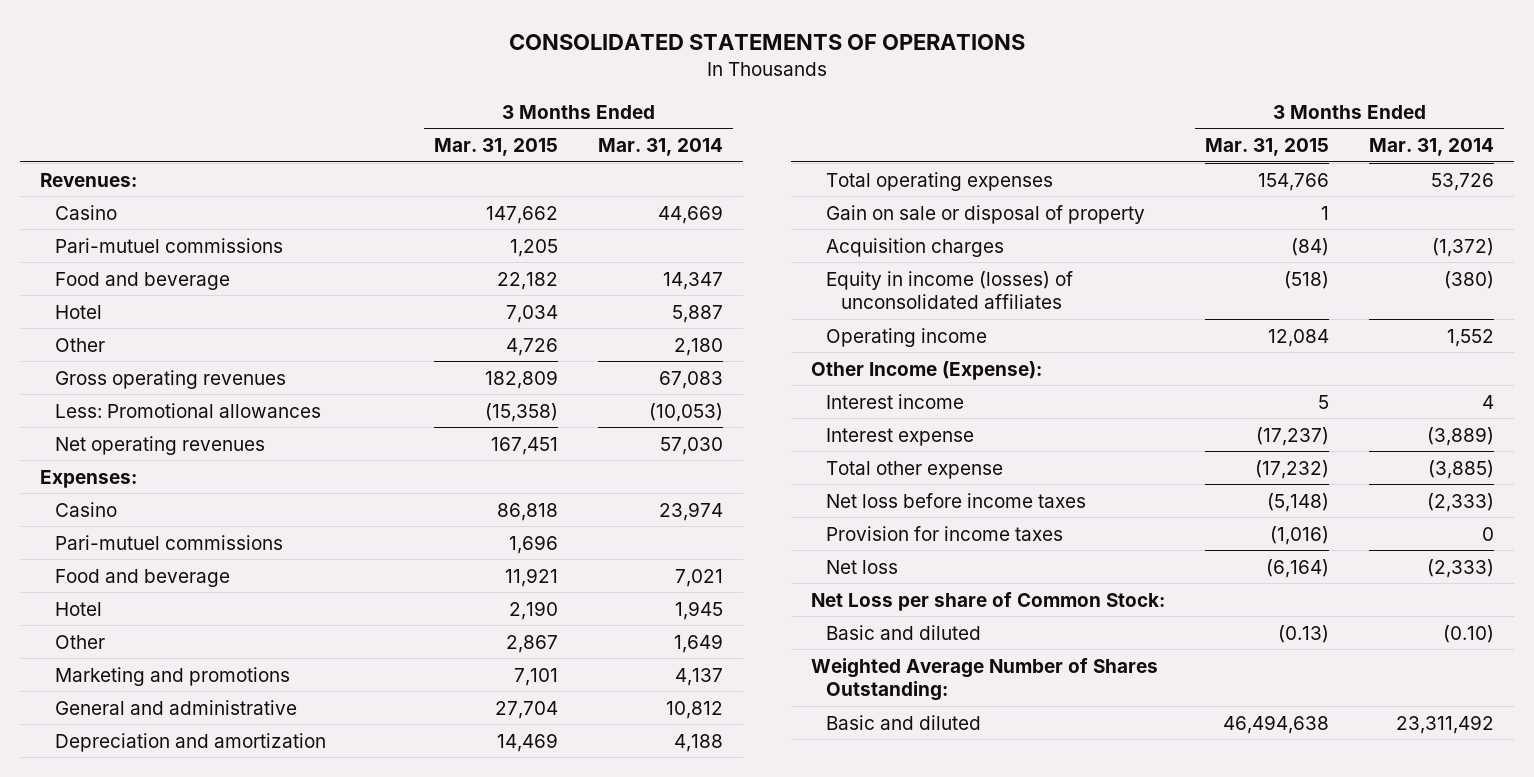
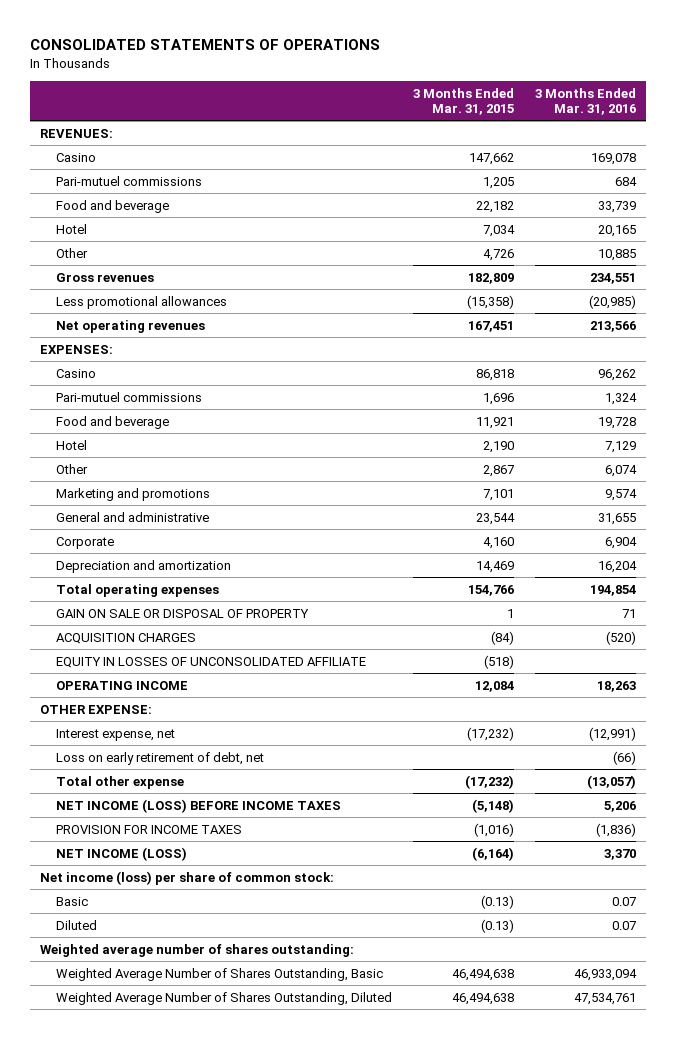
- | 3 Months Ended Mar. 31, 2015 | 3 Months Ended Mar. 31, 2014
+ | 3 Months Ended Mar. 31, 2015 | 3 Months Ended Mar. 31, 2016
- Revenues:
+ REVENUES:
- Gross operating revenues | 182,809 | 67,083
- Less: Promotional allowances | (15,358) | (10,053)
+ Gross revenues | 182,809 | 234,551
+ Less promotional allowances | (15,358) | (20,985)
- Expenses:
+ EXPENSES:
- General and administrative | 27,704 | 10,812
+ General and administrative | 23,544 | 31,655
+ Corporate | 4,160 | 6,904
- Gain on sale or disposal of property | 1 |
- Acquisition charges | (84) | (1,372)
- Equity in income (losses) of unconsolidated affiliates | (518) | (380)
- Operating income | 12,084 | 1,552
- Other Income (Expense):
- Interest income | 5 | 4
- Interest expense | (17,237) | (3,889)
+ GAIN ON SALE OR DISPOSAL OF PROPERTY | 1 | 71
+ ACQUISITION CHARGES | (84) | (520)
+ EQUITY IN LOSSES OF UNCONSOLIDATED AFFILIATE | (518) |
+ OPERATING INCOME | 12,084 | 18,263
+ OTHER EXPENSE:
+ Interest expense, net | (17,232) | (12,991)
+ Loss on early retirement of debt, net | | (66)
- Net loss before income taxes | (5,148) | (2,333)
- Provision for income taxes | (1,016) | 0
- Net loss | (6,164) | (2,333)
- Net Loss per share of Common Stock:
- Basic and diluted | (0.13) | (0.10)
- Weighted Average Number of Shares Outstanding:
- Basic and diluted | 46,494,638 | 23,311,492
+ NET INCOME (LOSS) BEFORE INCOME TAXES | (5,148) | 5,206
+ PROVISION FOR INCOME TAXES | (1,016) | (1,836)
+ NET INCOME (LOSS) | (6,164) | 3,370
+ Net income (loss) per share of common stock:
+ Basic | (0.13) | 0.07
+ Diluted | (0.13) | 0.07
+ Weighted average number of shares outstanding:
+ Weighted Average Number of Shares Outstanding, Basic | 46,494,638 | 46,933,094
+ Weighted Average Number of Shares Outstanding, Diluted | 46,494,638 | 47,534,761

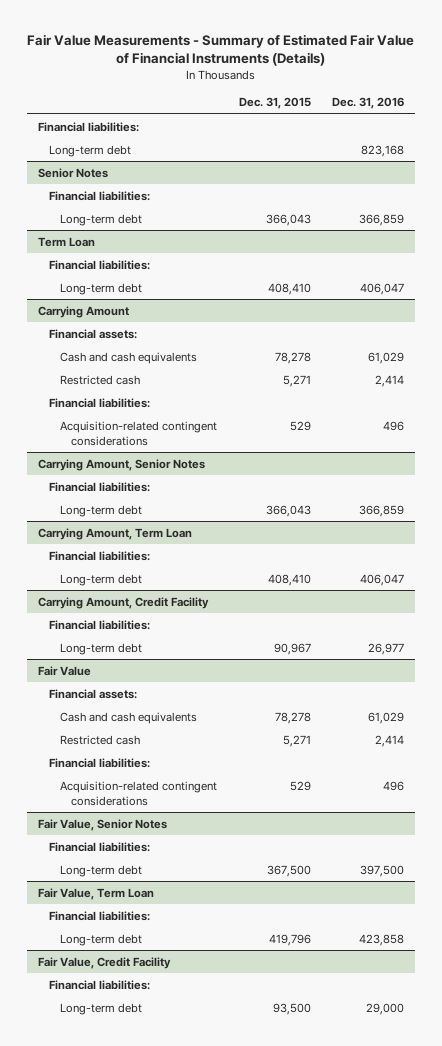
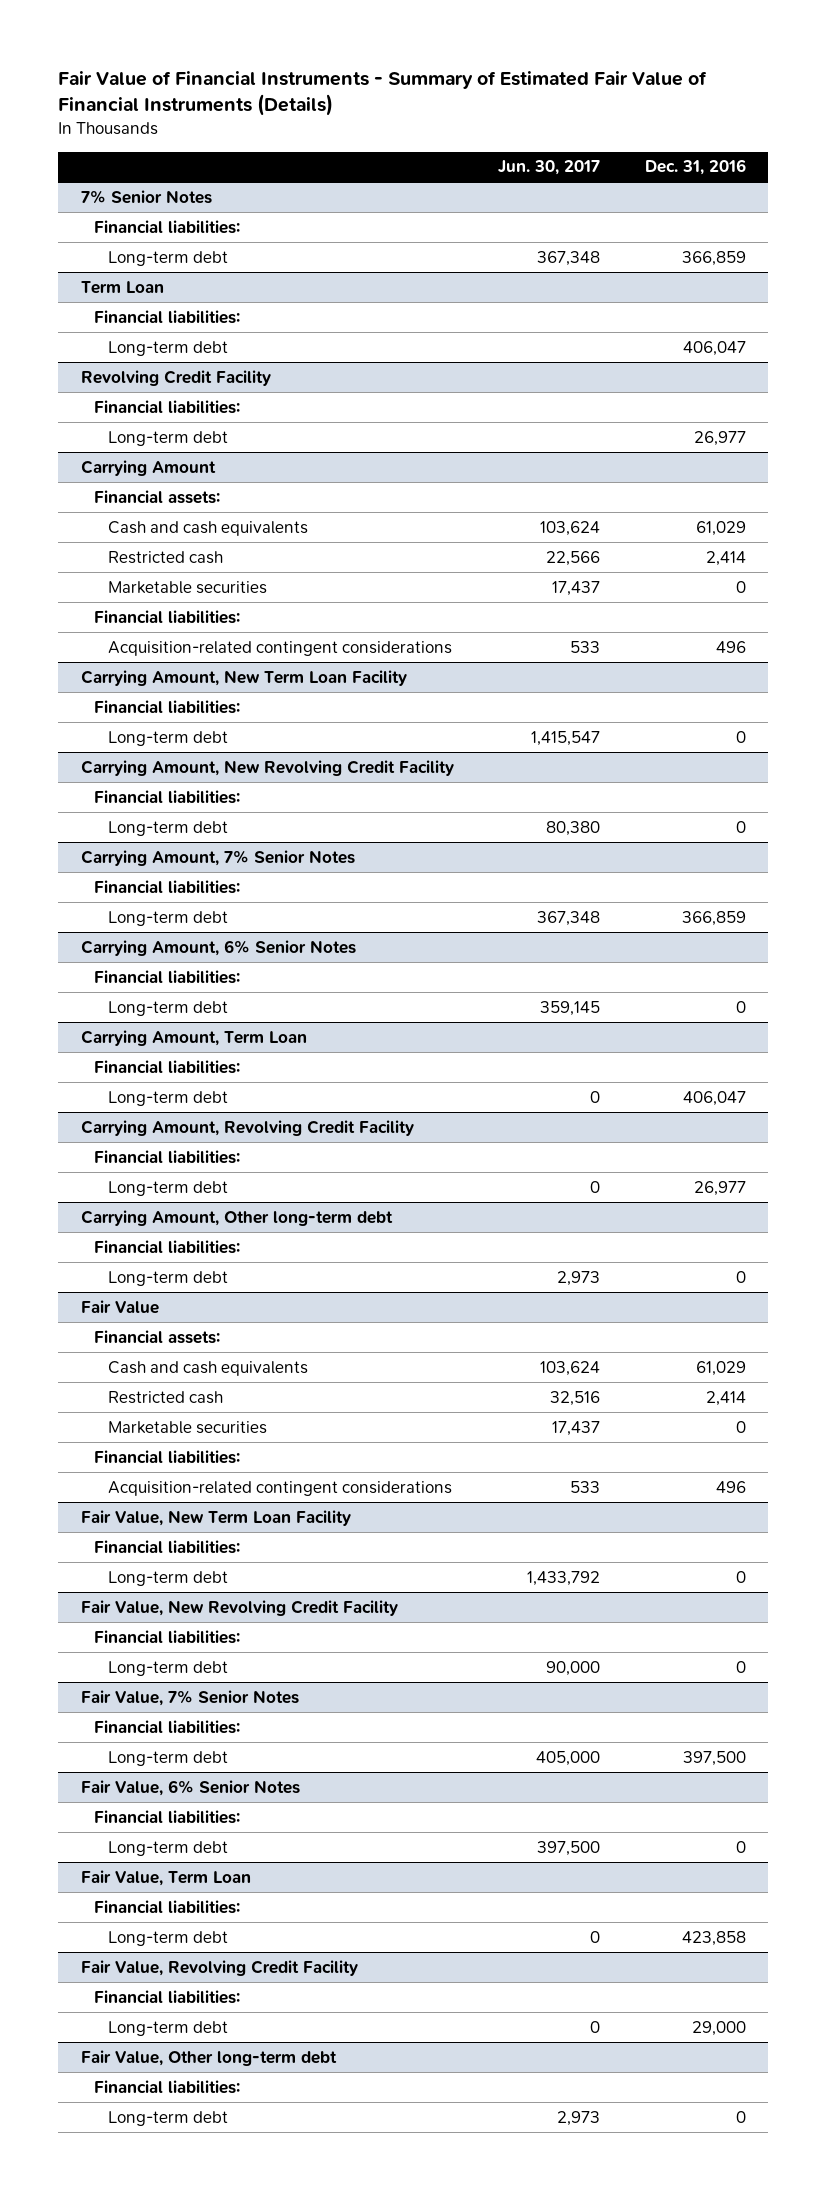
- Fair Value Measurements - Summary of Estimated Fair Value of Financial Instruments (Details)
+ Fair Value of Financial Instruments - Summary of Estimated Fair Value of Financial Instruments (Details)
- | Dec. 31, 2015 | Dec. 31, 2016
+ | Jun. 30, 2017 | Dec. 31, 2016
- Financial liabilities:
- Long-term debt | | 823,168
- Senior Notes
+ 7% Senior Notes
+ Revolving Credit Facility
+ Financial liabilities:
+ Long-term debt | | 26,977
@ Carrying Amount
+ Marketable securities | 17,437 | 0
- Carrying Amount, Senior Notes
+ Carrying Amount, New Term Loan Facility
+ Long-term debt | 1,415,547 | 0
+ Carrying Amount, New Revolving Credit Facility
+ Financial liabilities:
+ Long-term debt | 80,380 | 0
+ Carrying Amount, 7% Senior Notes
+ Financial liabilities:
+ Carrying Amount, 6% Senior Notes
+ Financial liabilities:
+ Long-term debt | 359,145 | 0
- Carrying Amount, Credit Facility
+ Carrying Amount, Revolving Credit Facility
+ Carrying Amount, Other long-term debt
+ Financial liabilities:
+ Long-term debt | 2,973 | 0
@ Fair Value
+ Marketable securities | 17,437 | 0
- Fair Value, Senior Notes
+ Fair Value, New Term Loan Facility
+ Long-term debt | 1,433,792 | 0
+ Fair Value, New Revolving Credit Facility
+ Financial liabilities:
+ Long-term debt | 90,000 | 0
+ Fair Value, 7% Senior Notes
+ Financial liabilities:
+ Fair Value, 6% Senior Notes
+ Financial liabilities:
+ Long-term debt | 397,500 | 0
- Fair Value, Credit Facility
+ Fair Value, Revolving Credit Facility
+ Fair Value, Other long-term debt
+ Financial liabilities:
+ Long-term debt | 2,973 | 0

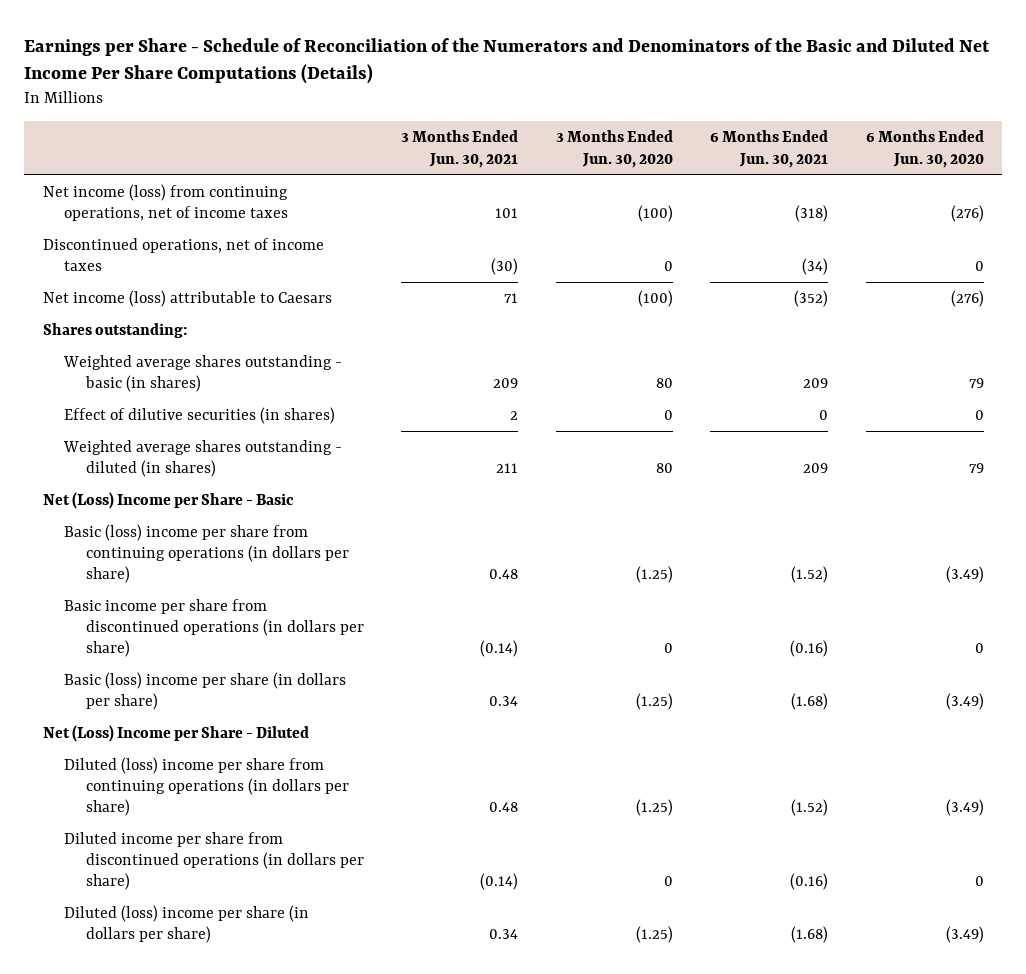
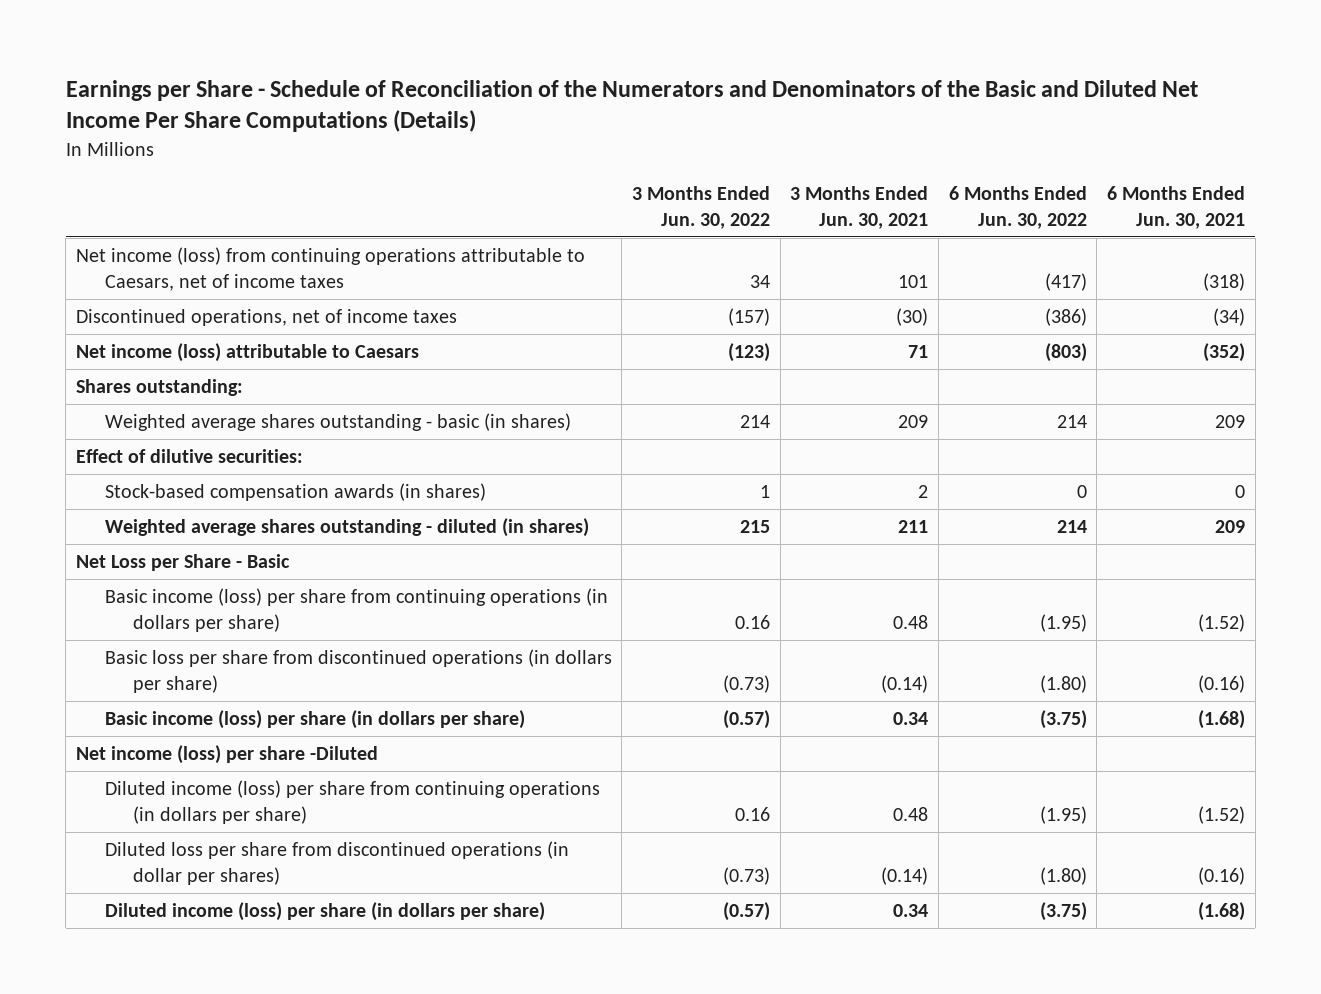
- | 3 Months Ended Jun. 30, 2021 | 3 Months Ended Jun. 30, 2020 | 6 Months Ended Jun. 30, 2021 | 6 Months Ended Jun. 30, 2020
+ | 3 Months Ended Jun. 30, 2022 | 3 Months Ended Jun. 30, 2021 | 6 Months Ended Jun. 30, 2022 | 6 Months Ended Jun. 30, 2021
- Net income (loss) from continuing operations, net of income taxes | 101 | (100) | (318) | (276)
+ Net income (loss) from continuing operations attributable to Caesars, net of income taxes | 34 | 101 | (417) | (318)
- Effect of dilutive securities (in shares) | 2 | 0 | 0 | 0
+ Effect of dilutive securities:
+ Stock-based compensation awards (in shares) | 1 | 2 | 0 | 0
- Net (Loss) Income per Share - Basic
- Basic (loss) income per share from continuing operations (in dollars per share) | 0.48 | (1.25) | (1.52) | (3.49)
- Basic income per share from discontinued operations (in dollars per share) | (0.14) | 0 | (0.16) | 0
- Basic (loss) income per share (in dollars per share) | 0.34 | (1.25) | (1.68) | (3.49)
- Net (Loss) Income per Share - Diluted
- Diluted (loss) income per share from continuing operations (in dollars per share) | 0.48 | (1.25) | (1.52) | (3.49)
- Diluted income per share from discontinued operations (in dollars per share) | (0.14) | 0 | (0.16) | 0
- Diluted (loss) income per share (in dollars per share) | 0.34 | (1.25) | (1.68) | (3.49)
+ Net Loss per Share - Basic
+ Basic income (loss) per share from continuing operations (in dollars per share) | 0.16 | 0.48 | (1.95) | (1.52)
+ Basic loss per share from discontinued operations (in dollars per share) | (0.73) | (0.14) | (1.80) | (0.16)
+ Basic income (loss) per share (in dollars per share) | (0.57) | 0.34 | (3.75) | (1.68)
+ Net income (loss) per share -Diluted
+ Diluted income (loss) per share from continuing operations (in dollars per share) | 0.16 | 0.48 | (1.95) | (1.52)
+ Diluted loss per share from discontinued operations (in dollar per shares) | (0.73) | (0.14) | (1.80) | (0.16)
+ Diluted income (loss) per share (in dollars per share) | (0.57) | 0.34 | (3.75) | (1.68)

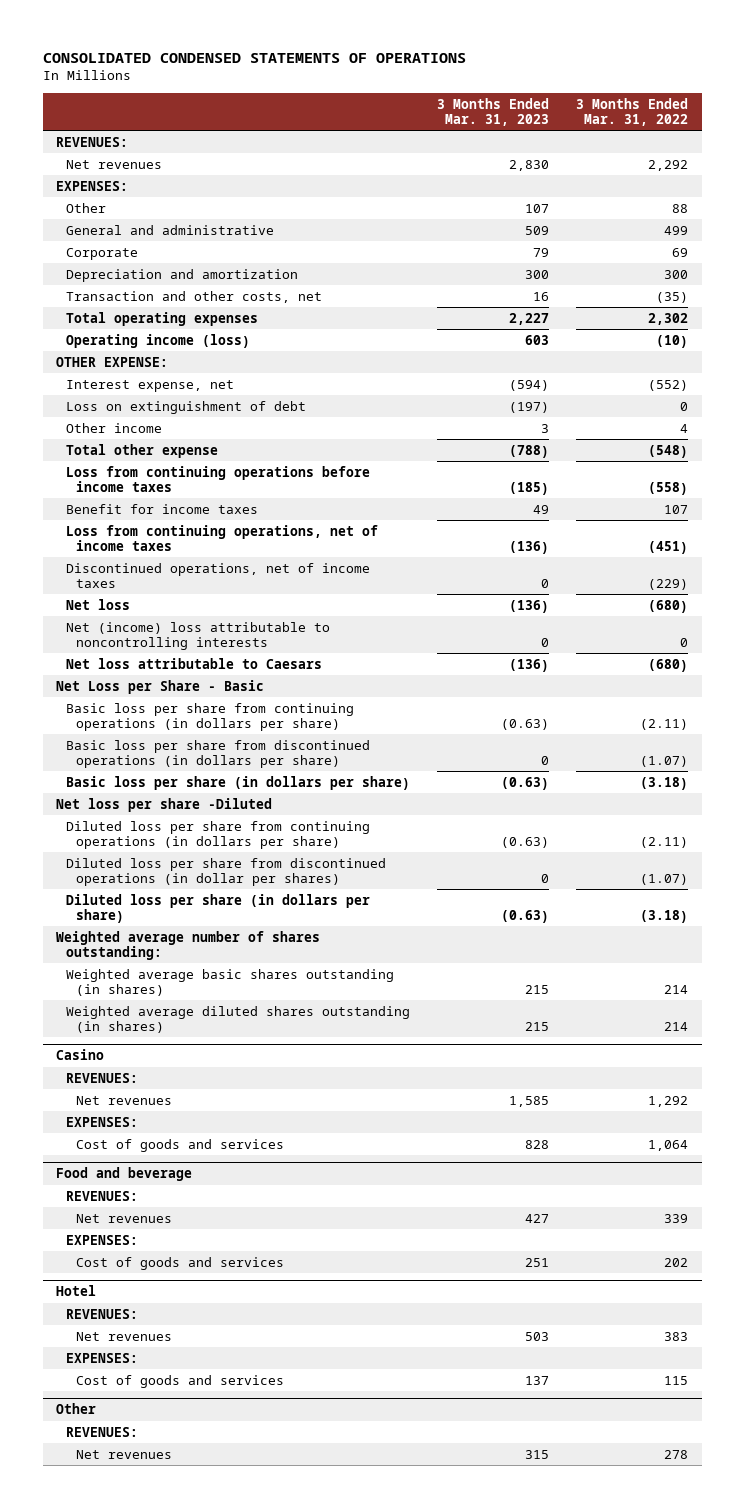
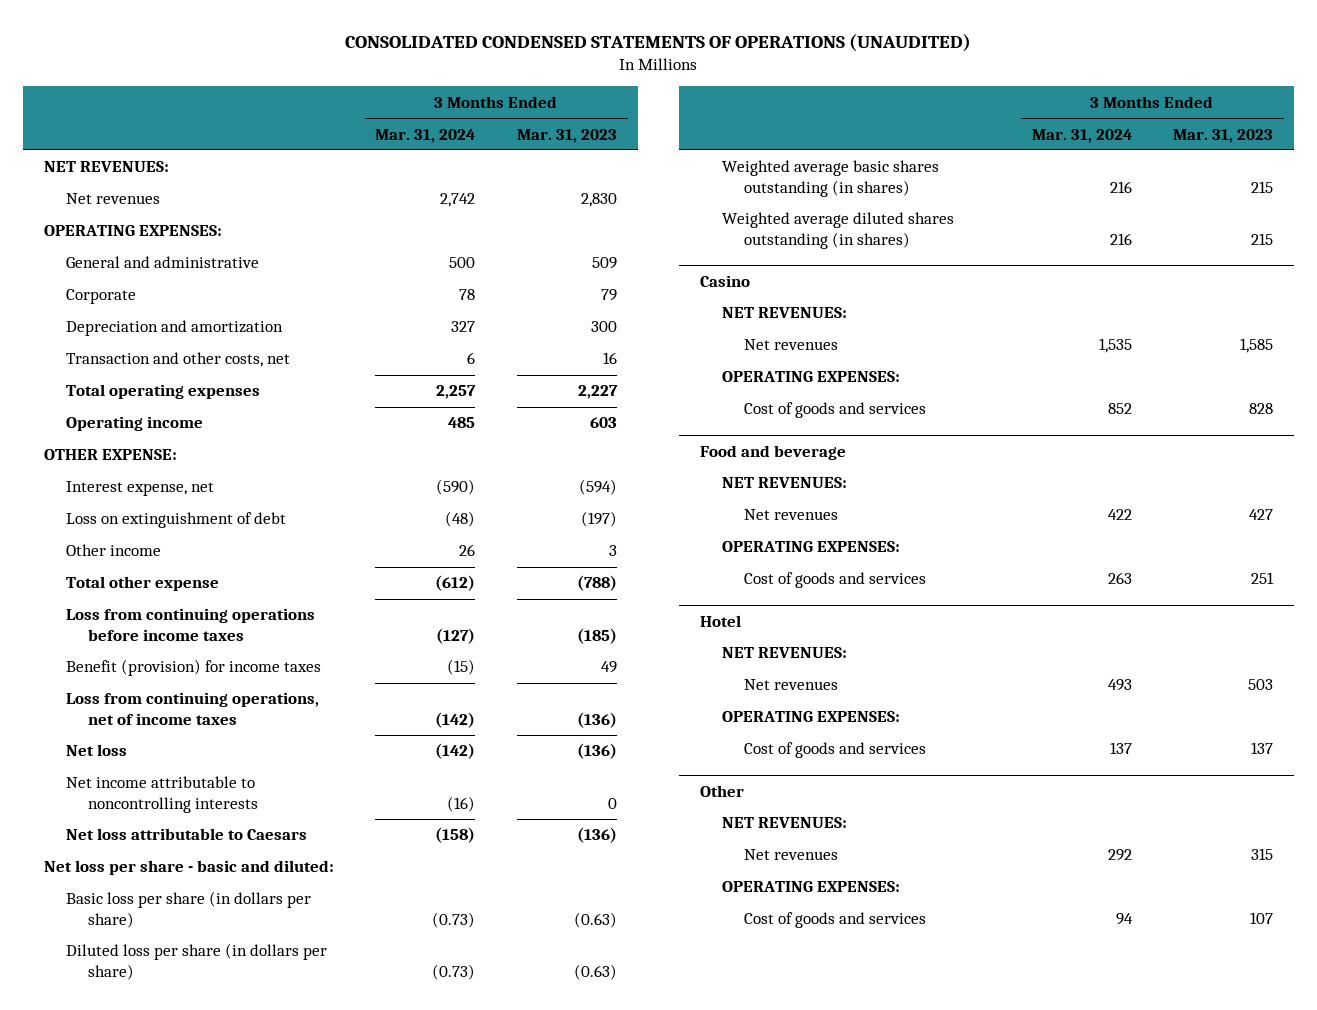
- CONSOLIDATED CONDENSED STATEMENTS OF OPERATIONS
+ CONSOLIDATED CONDENSED STATEMENTS OF OPERATIONS (UNAUDITED)
- | 3 Months Ended Mar. 31, 2023 | 3 Months Ended Mar. 31, 2022
+ | 3 Months Ended Mar. 31, 2024 | 3 Months Ended Mar. 31, 2023
- REVENUES:
+ NET REVENUES:
- EXPENSES:
- Other | 107 | 88
+ OPERATING EXPENSES:
- Operating income (loss) | 603 | (10)
+ Operating income | 485 | 603
- Benefit for income taxes | 49 | 107
+ Benefit (provision) for income taxes | (15) | 49
- Discontinued operations, net of income taxes | 0 | (229)
- Net (income) loss attributable to noncontrolling interests | 0 | 0
+ Net income attributable to noncontrolling interests | (16) | 0
- Net Loss per Share - Basic
- Basic loss per share from continuing operations (in dollars per share) | (0.63) | (2.11)
- Basic loss per share from discontinued operations (in dollars per share) | 0 | (1.07)
+ Net loss per share - basic and diluted:
- Net loss per share -Diluted
- Diluted loss per share from continuing operations (in dollars per share) | (0.63) | (2.11)
- Diluted loss per share from discontinued operations (in dollar per shares) | 0 | (1.07)
- Weighted average number of shares outstanding:
@ Casino
- REVENUES:
+ NET REVENUES:
- EXPENSES:
+ OPERATING EXPENSES:
@ Food and beverage
- REVENUES:
+ NET REVENUES:
- EXPENSES:
+ OPERATING EXPENSES:
@ Hotel
- REVENUES:
+ NET REVENUES:
- EXPENSES:
+ OPERATING EXPENSES:
@ Other
- REVENUES:
+ NET REVENUES:
+ OPERATING EXPENSES:
+ Cost of goods and services | 94 | 107

